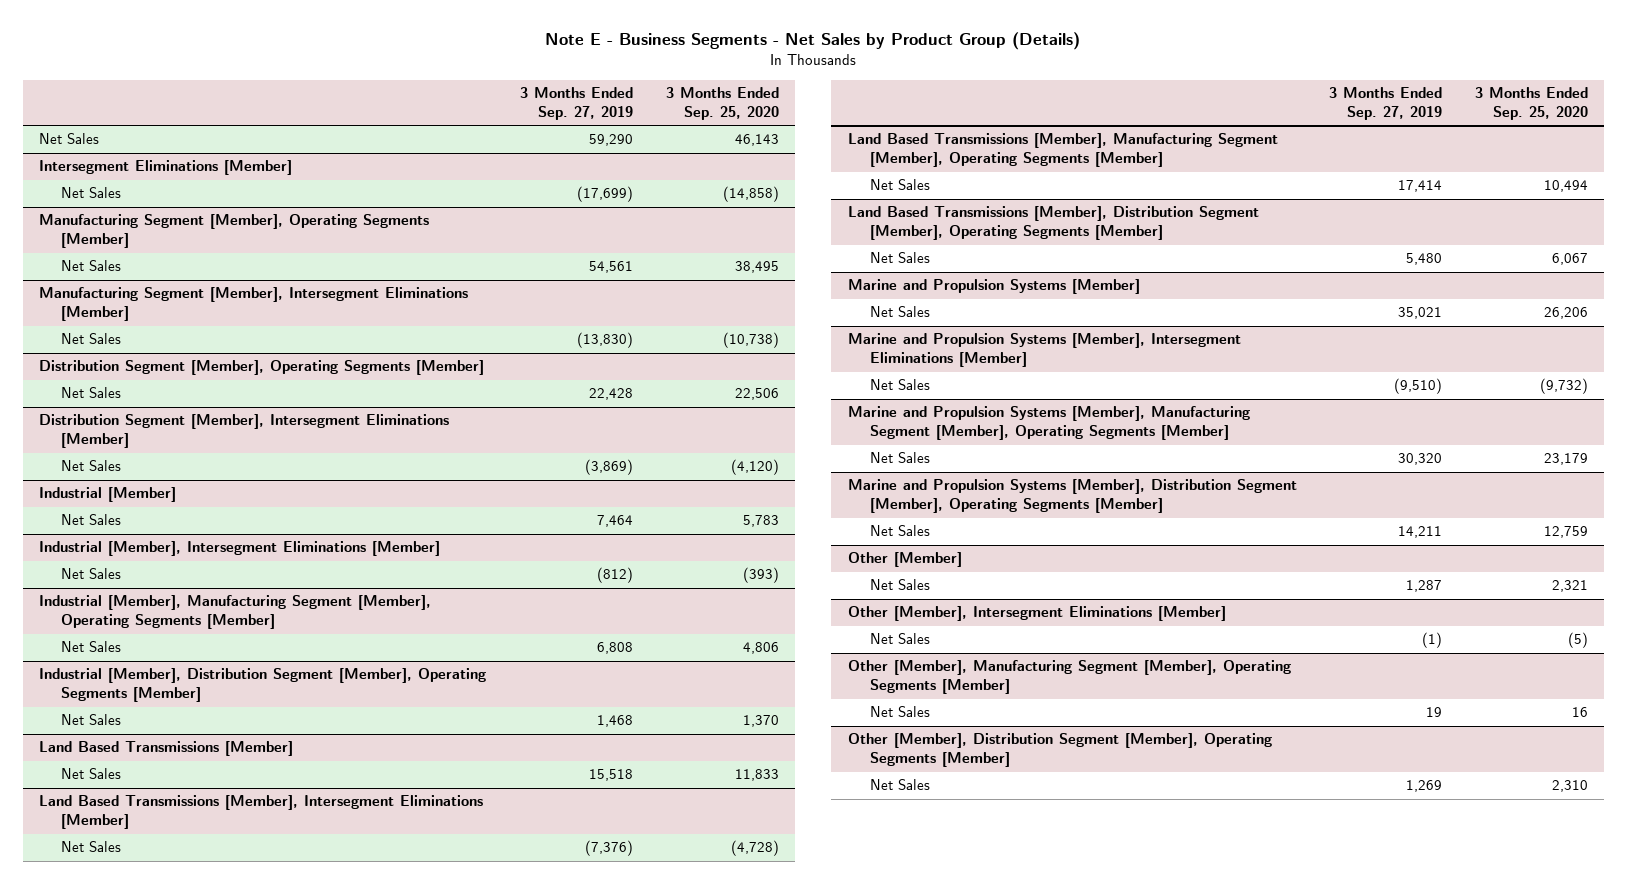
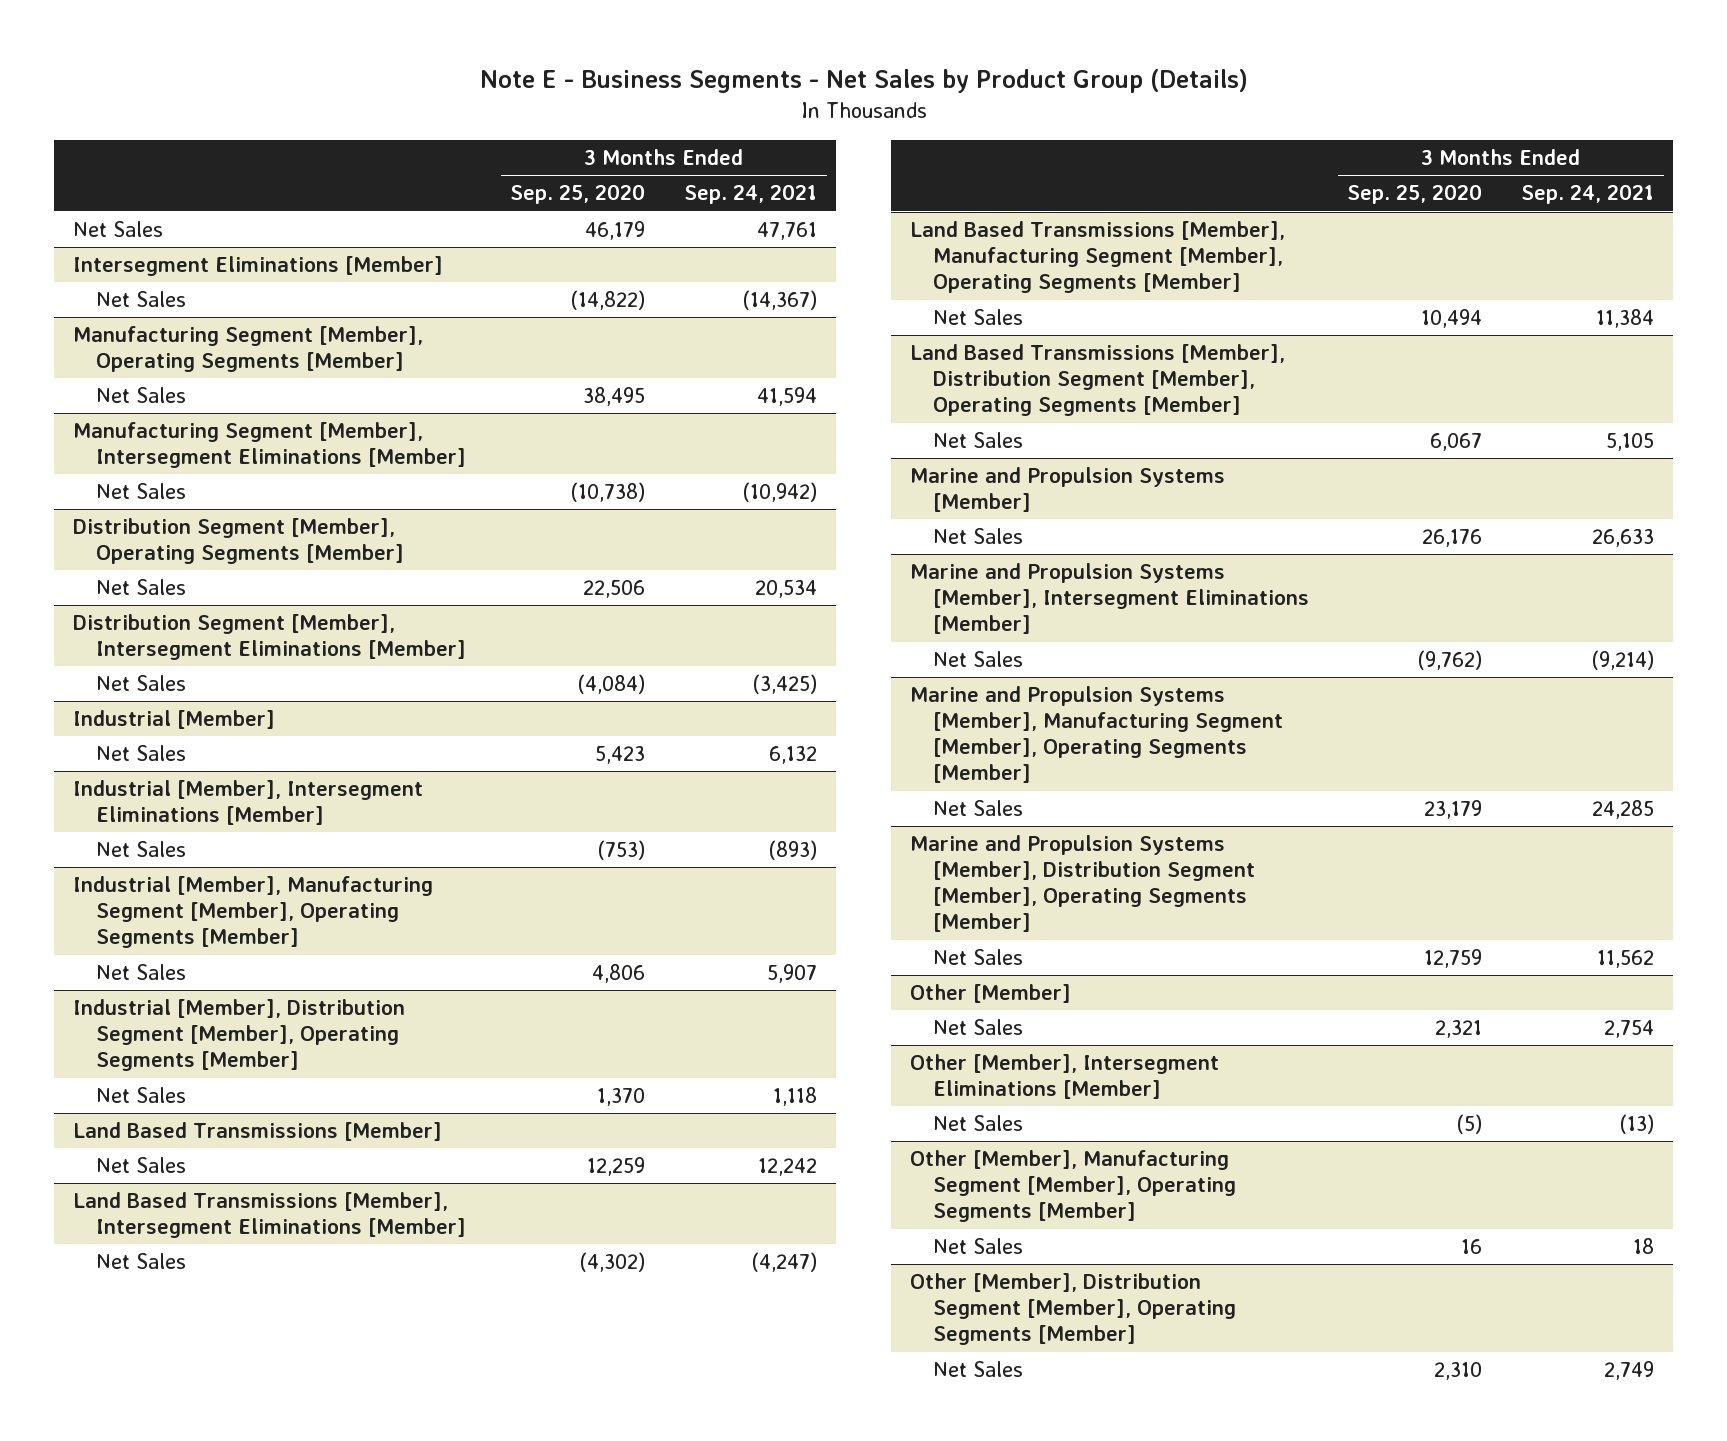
- | 3 Months Ended Sep. 27, 2019 | 3 Months Ended Sep. 25, 2020
+ | 3 Months Ended Sep. 25, 2020 | 3 Months Ended Sep. 24, 2021
- Net Sales | 59,290 | 46,143
+ Net Sales | 46,179 | 47,761
@ Intersegment Eliminations [Member]
- Net Sales | (17,699) | (14,858)
+ Net Sales | (14,822) | (14,367)
@ Distribution Segment [Member], Intersegment Eliminations [Member]
- Net Sales | (3,869) | (4,120)
+ Net Sales | (4,084) | (3,425)
@ Industrial [Member]
- Net Sales | 7,464 | 5,783
+ Net Sales | 5,423 | 6,132
@ Industrial [Member], Intersegment Eliminations [Member]
- Net Sales | (812) | (393)
+ Net Sales | (753) | (893)
@ Land Based Transmissions [Member]
- Net Sales | 15,518 | 11,833
+ Net Sales | 12,259 | 12,242
@ Land Based Transmissions [Member], Intersegment Eliminations [Member]
- Net Sales | (7,376) | (4,728)
+ Net Sales | (4,302) | (4,247)
@ Marine and Propulsion Systems [Member]
- Net Sales | 35,021 | 26,206
+ Net Sales | 26,176 | 26,633
@ Marine and Propulsion Systems [Member], Intersegment Eliminations [Member]
- Net Sales | (9,510) | (9,732)
+ Net Sales | (9,762) | (9,214)

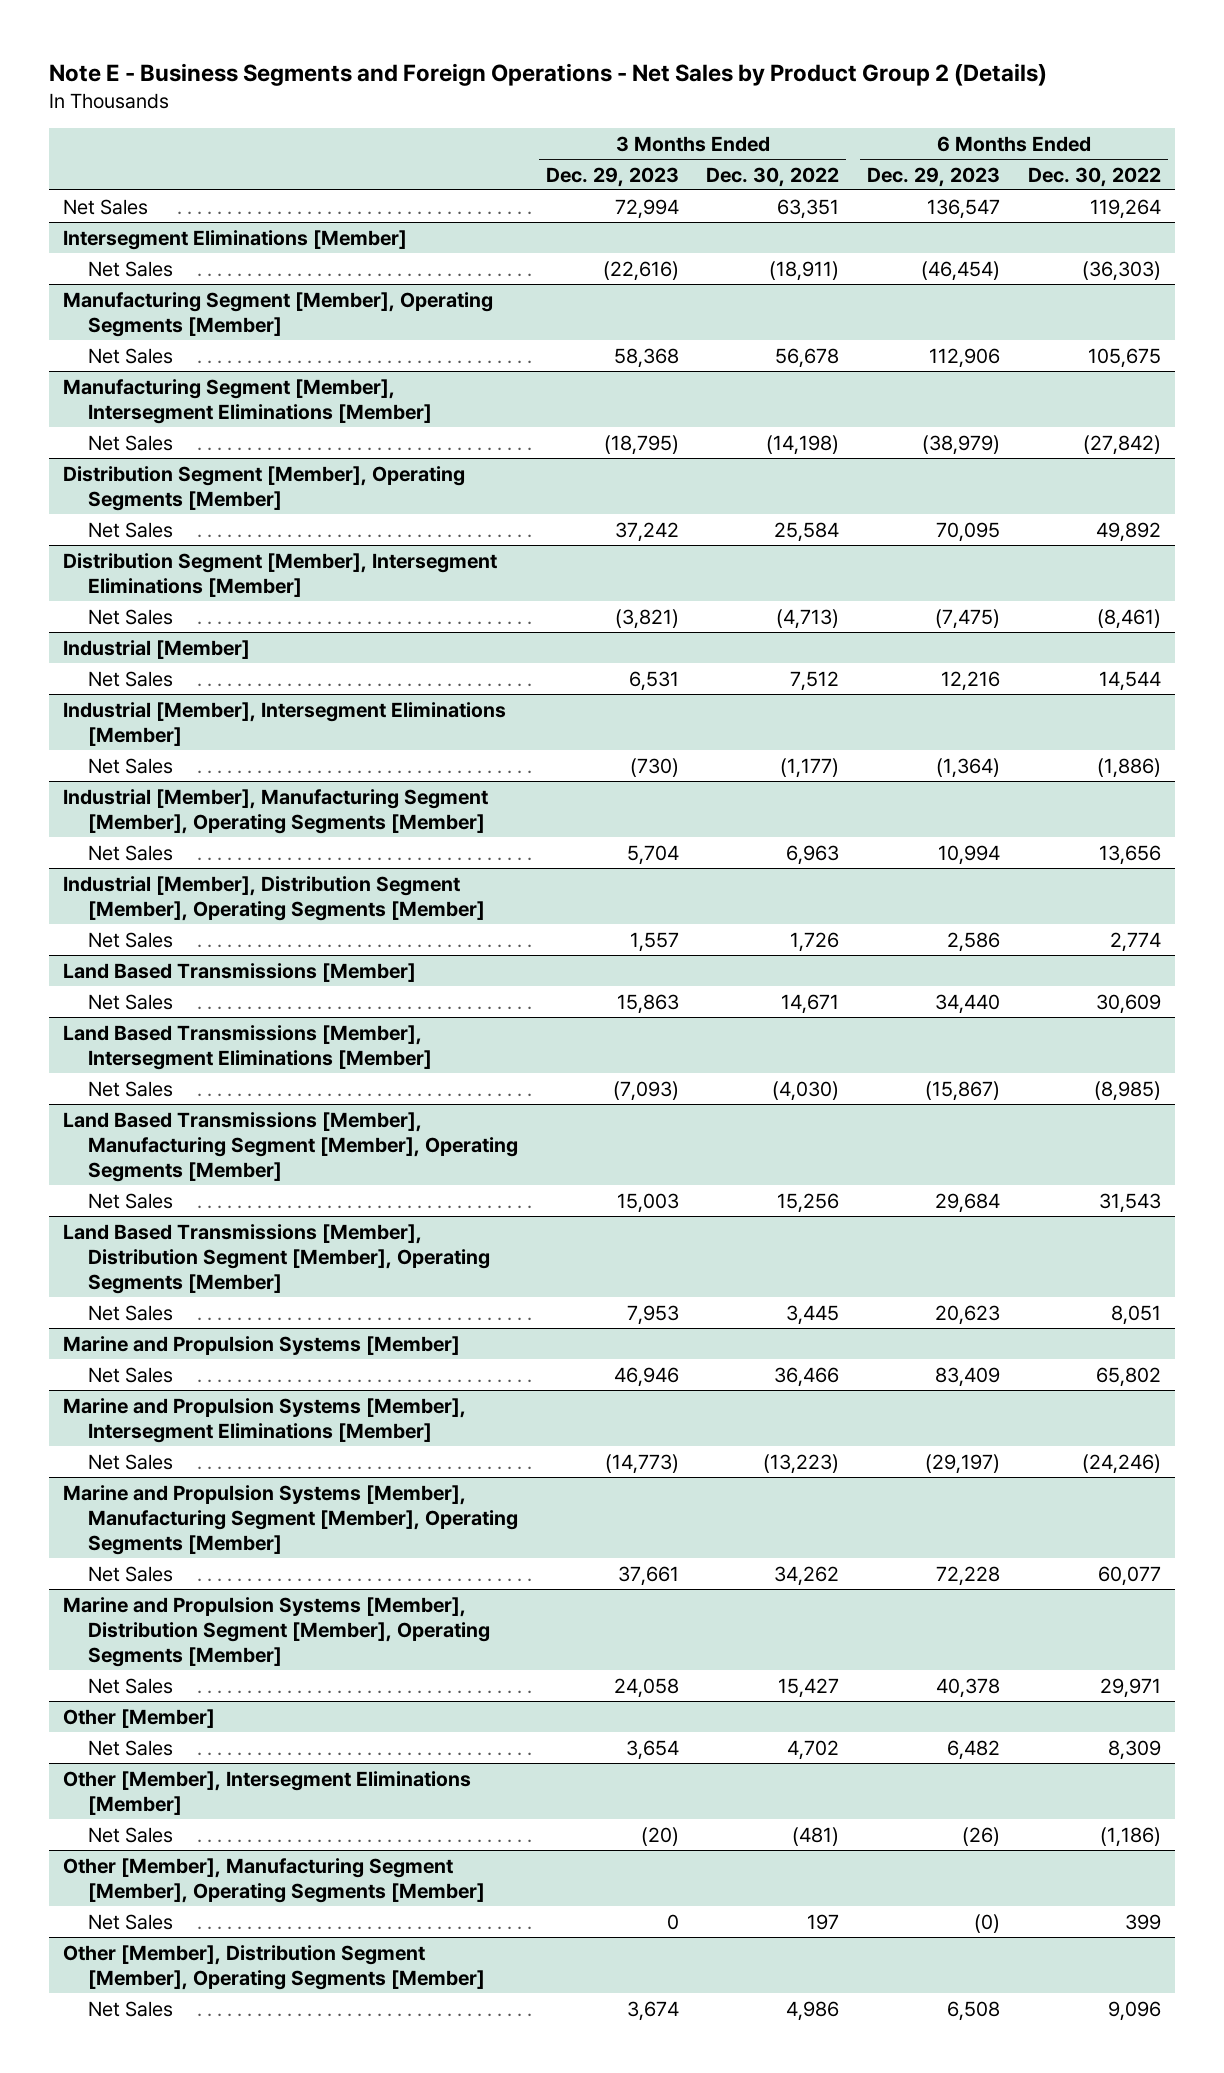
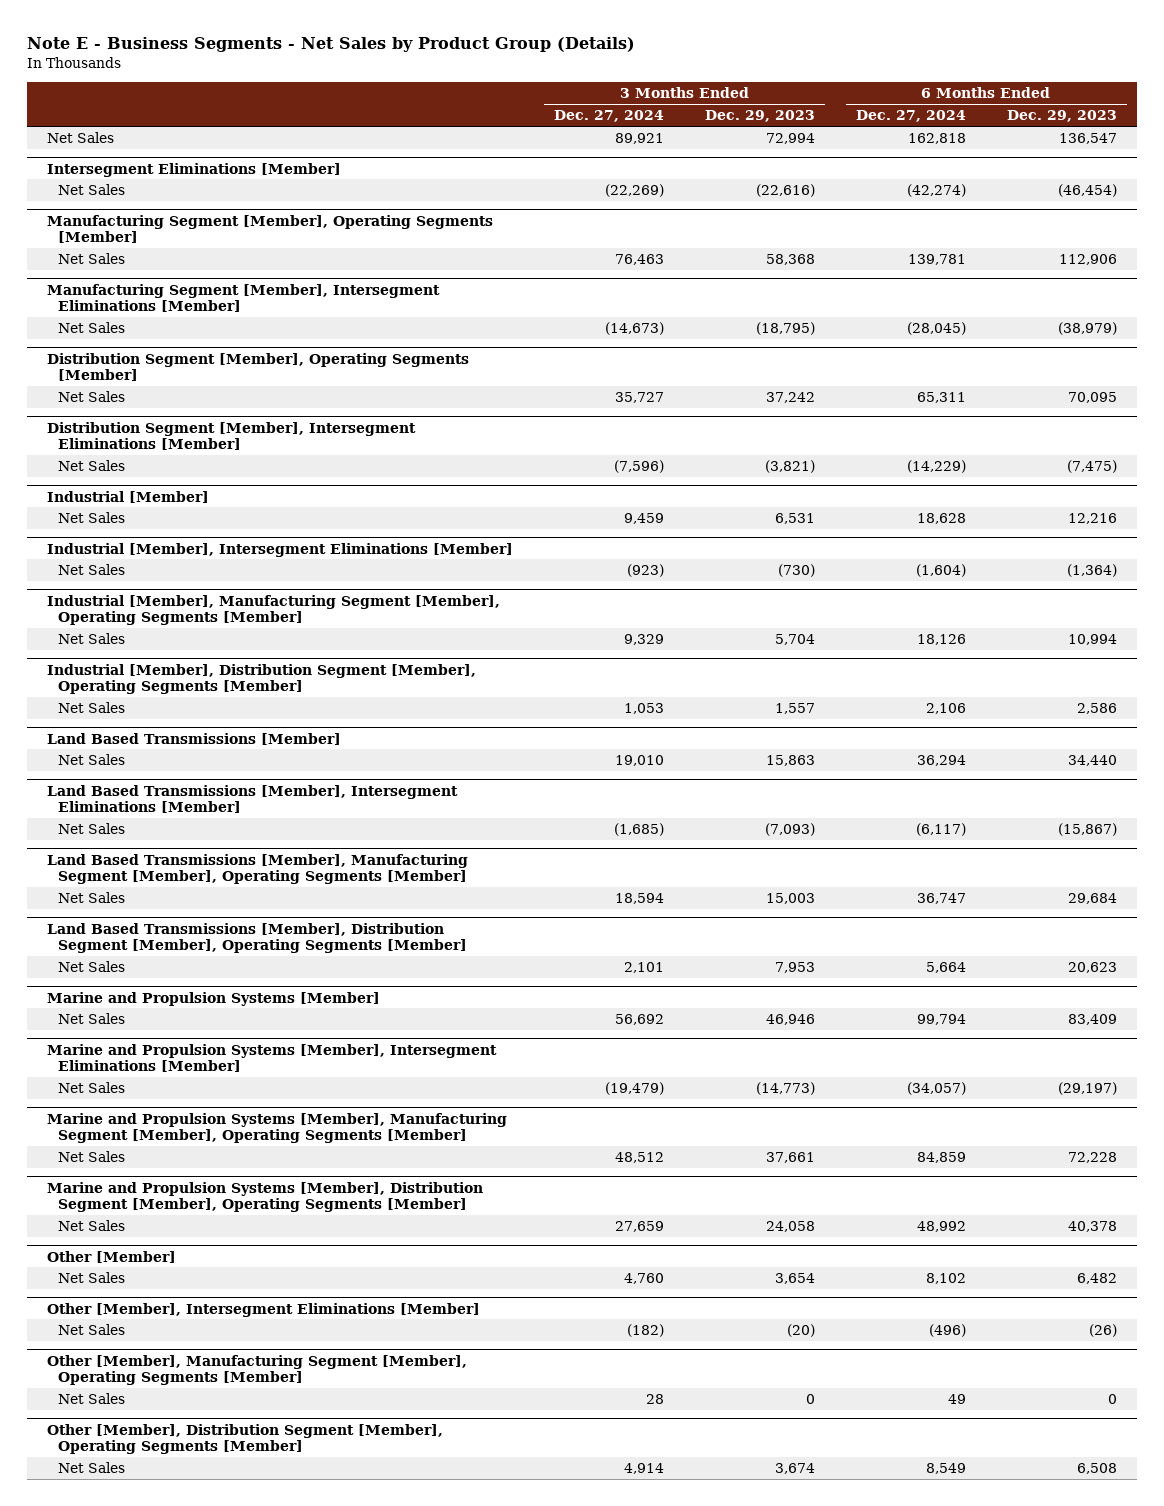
- Note E - Business Segments and Foreign Operations - Net Sales by Product Group 2 (Details)
+ Note E - Business Segments - Net Sales by Product Group (Details)
- | 3 Months Ended Dec. 29, 2023 | 3 Months Ended Dec. 30, 2022 | 6 Months Ended Dec. 29, 2023 | 6 Months Ended Dec. 30, 2022
+ | 3 Months Ended Dec. 27, 2024 | 3 Months Ended Dec. 29, 2023 | 6 Months Ended Dec. 27, 2024 | 6 Months Ended Dec. 29, 2023
@ Other [Member], Manufacturing Segment [Member], Operating Segments [Member]
- Net Sales | 0 | 197 | (0) | 399
+ Net Sales | 28 | 0 | 49 | 0

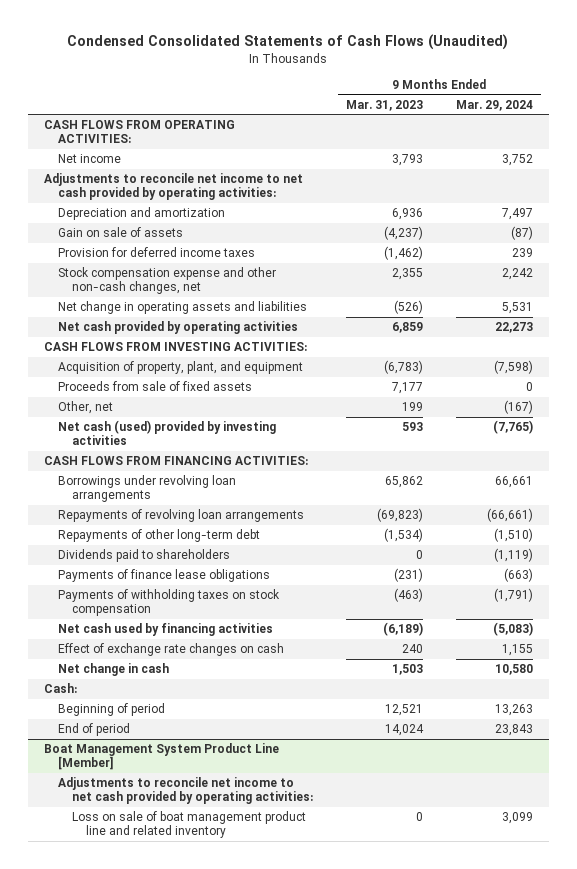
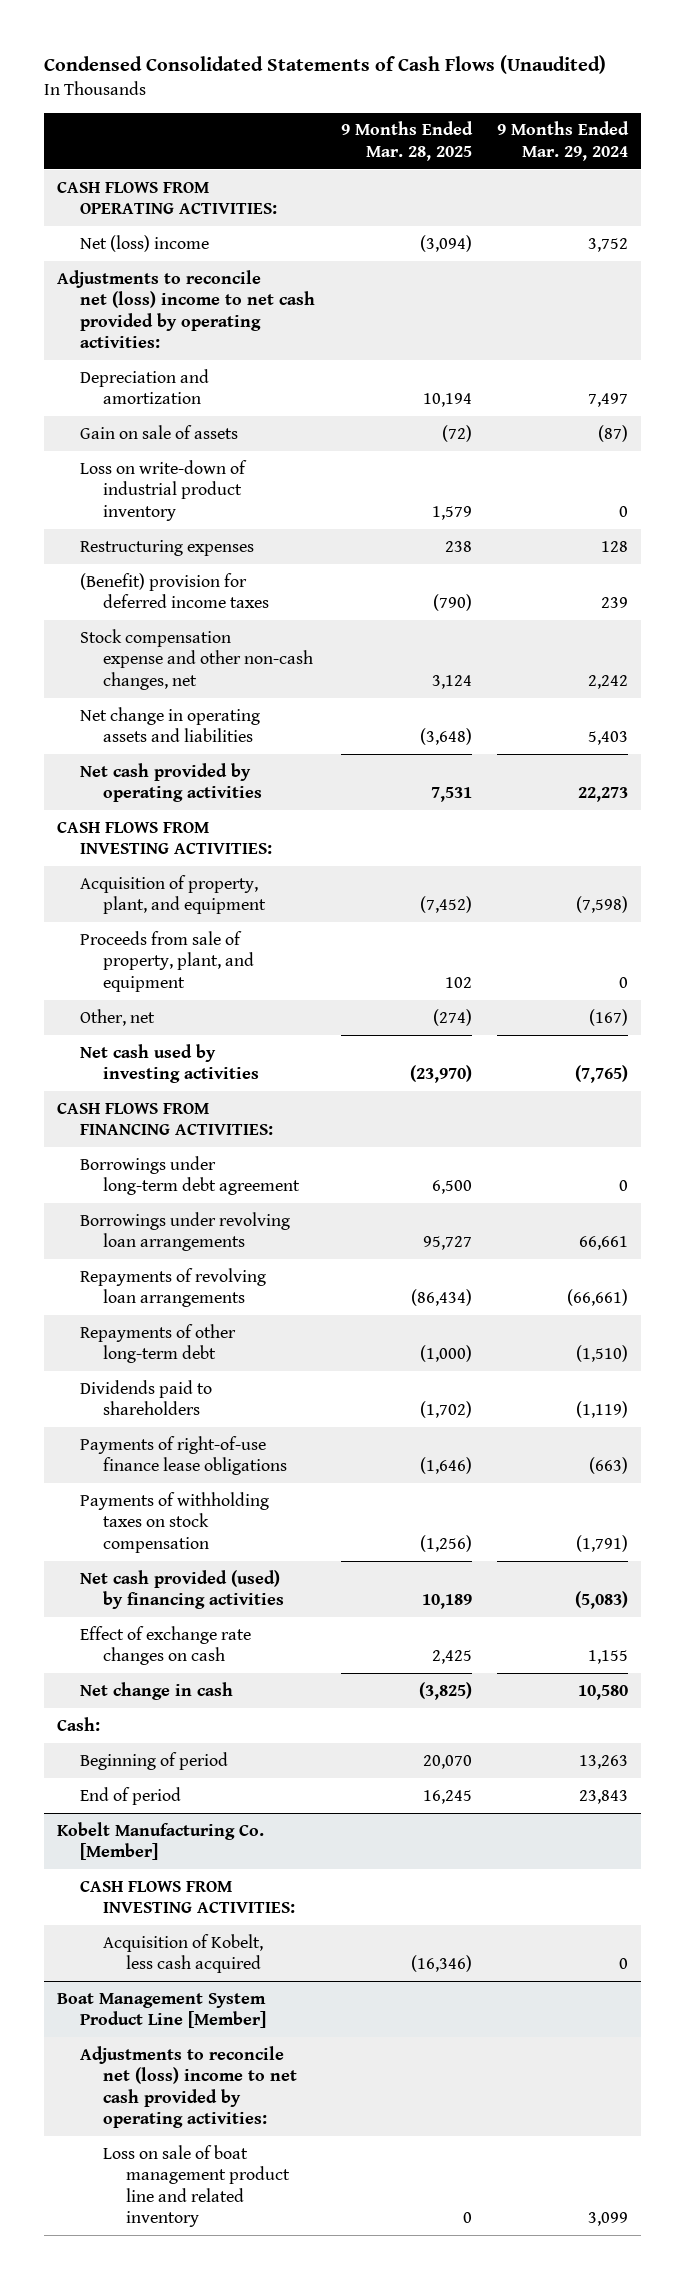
- | 9 Months Ended Mar. 31, 2023 | 9 Months Ended Mar. 29, 2024
+ | 9 Months Ended Mar. 28, 2025 | 9 Months Ended Mar. 29, 2024
- Net income | 3,793 | 3,752
- Adjustments to reconcile net income to net cash provided by operating activities:
+ Net (loss) income | (3,094) | 3,752
+ Adjustments to reconcile net (loss) income to net cash provided by operating activities:
- Provision for deferred income taxes | (1,462) | 239
+ Loss on write-down of industrial product inventory | 1,579 | 0
+ Restructuring expenses | 238 | 128
+ (Benefit) provision for deferred income taxes | (790) | 239
- Net change in operating assets and liabilities | (526) | 5,531
+ Net change in operating assets and liabilities | (3,648) | 5,403
- Proceeds from sale of fixed assets | 7,177 | 0
+ Proceeds from sale of property, plant, and equipment | 102 | 0
- Net cash (used) provided by investing activities | 593 | (7,765)
+ Net cash used by investing activities | (23,970) | (7,765)
+ Borrowings under long-term debt agreement | 6,500 | 0
- Payments of finance lease obligations | (231) | (663)
+ Payments of right-of-use finance lease obligations | (1,646) | (663)
- Net cash used by financing activities | (6,189) | (5,083)
+ Net cash provided (used) by financing activities | 10,189 | (5,083)
+ Kobelt Manufacturing Co. [Member]
+ CASH FLOWS FROM INVESTING ACTIVITIES:
+ Acquisition of Kobelt, less cash acquired | (16,346) | 0
@ Boat Management System Product Line [Member]
- Adjustments to reconcile net income to net cash provided by operating activities:
+ Adjustments to reconcile net (loss) income to net cash provided by operating activities:

